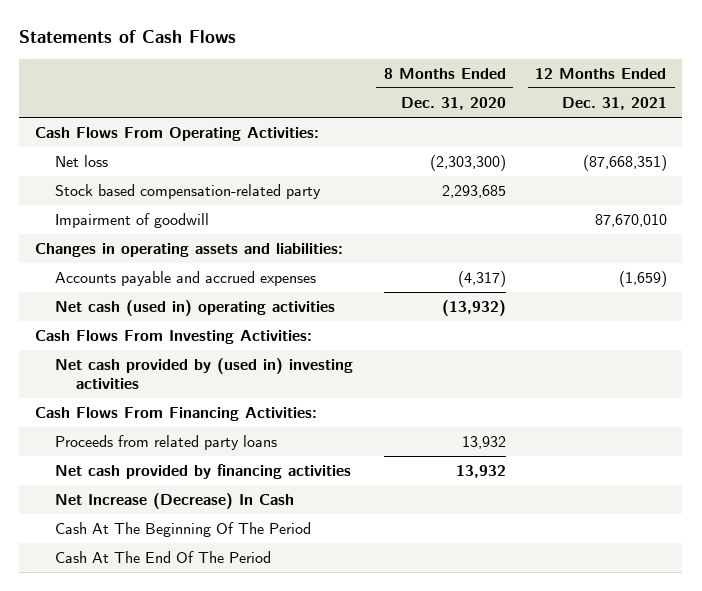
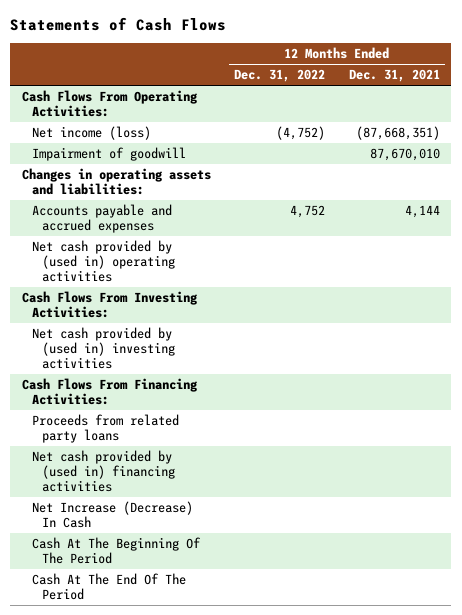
- | 8 Months Ended Dec. 31, 2020 | 12 Months Ended Dec. 31, 2021
+ | 12 Months Ended Dec. 31, 2022 | 12 Months Ended Dec. 31, 2021
- Net loss | (2,303,300) | (87,668,351)
- Stock based compensation-related party | 2,293,685 |
+ Net income (loss) | (4,752) | (87,668,351)
- Accounts payable and accrued expenses | (4,317) | (1,659)
- Net cash (used in) operating activities | (13,932) |
+ Accounts payable and accrued expenses | 4,752 | 4,144
+ Net cash provided by (used in) operating activities
- Net cash provided by financing activities | 13,932 |
+ Net cash provided by (used in) financing activities

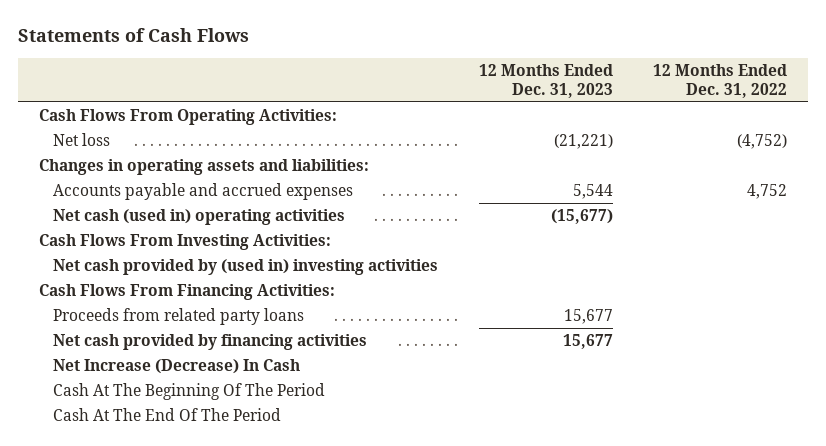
- | 12 Months Ended Dec. 31, 2022 | 12 Months Ended Dec. 31, 2021
+ | 12 Months Ended Dec. 31, 2023 | 12 Months Ended Dec. 31, 2022
- Net income (loss) | (4,752) | (87,668,351)
- Impairment of goodwill | | 87,670,010
+ Net loss | (21,221) | (4,752)
- Net cash provided by (used in) operating activities
+ Net cash (used in) operating activities | (15,677) |
- Net cash provided by (used in) financing activities
+ Net cash provided by financing activities | 15,677 |

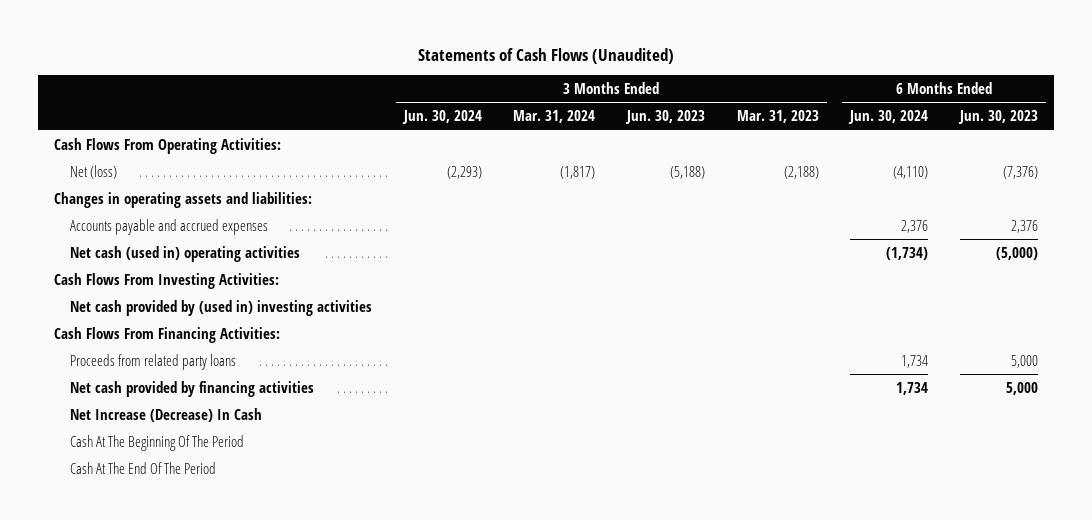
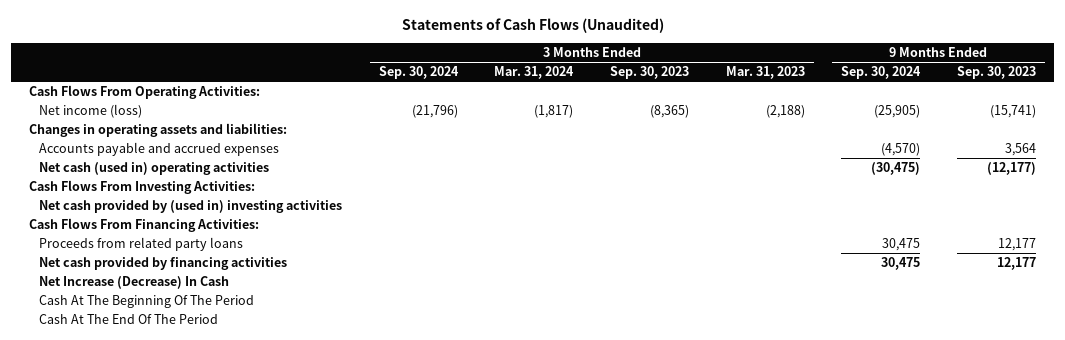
- | 3 Months Ended Jun. 30, 2024 | 3 Months Ended Mar. 31, 2024 | 3 Months Ended Jun. 30, 2023 | 3 Months Ended Mar. 31, 2023 | 6 Months Ended Jun. 30, 2024 | 6 Months Ended Jun. 30, 2023
+ | 3 Months Ended Sep. 30, 2024 | 3 Months Ended Mar. 31, 2024 | 3 Months Ended Sep. 30, 2023 | 3 Months Ended Mar. 31, 2023 | 9 Months Ended Sep. 30, 2024 | 9 Months Ended Sep. 30, 2023
- Net (loss) | (2,293) | (1,817) | (5,188) | (2,188) | (4,110) | (7,376)
+ Net income (loss) | (21,796) | (1,817) | (8,365) | (2,188) | (25,905) | (15,741)

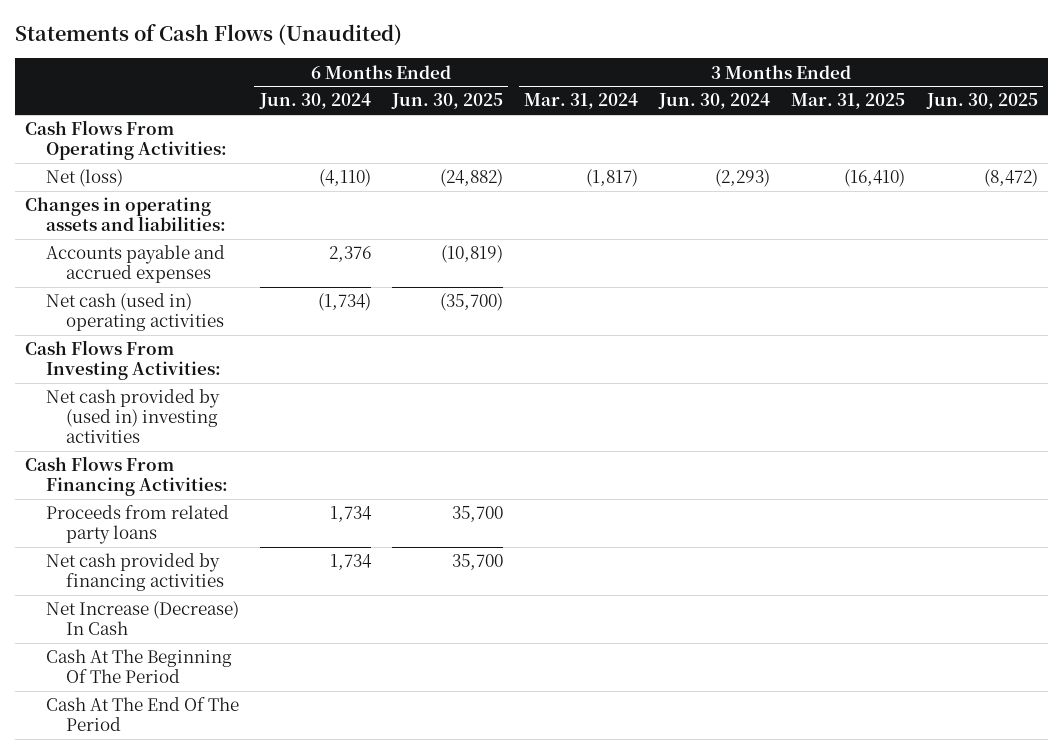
- | 3 Months Ended Sep. 30, 2024 | 3 Months Ended Mar. 31, 2024 | 3 Months Ended Sep. 30, 2023 | 3 Months Ended Mar. 31, 2023 | 9 Months Ended Sep. 30, 2024 | 9 Months Ended Sep. 30, 2023
+ | 6 Months Ended Jun. 30, 2024 | 6 Months Ended Jun. 30, 2025 | 3 Months Ended Mar. 31, 2024 | 3 Months Ended Jun. 30, 2024 | 3 Months Ended Mar. 31, 2025 | 3 Months Ended Jun. 30, 2025
- Net income (loss) | (21,796) | (1,817) | (8,365) | (2,188) | (25,905) | (15,741)
+ Net (loss) | (4,110) | (24,882) | (1,817) | (2,293) | (16,410) | (8,472)

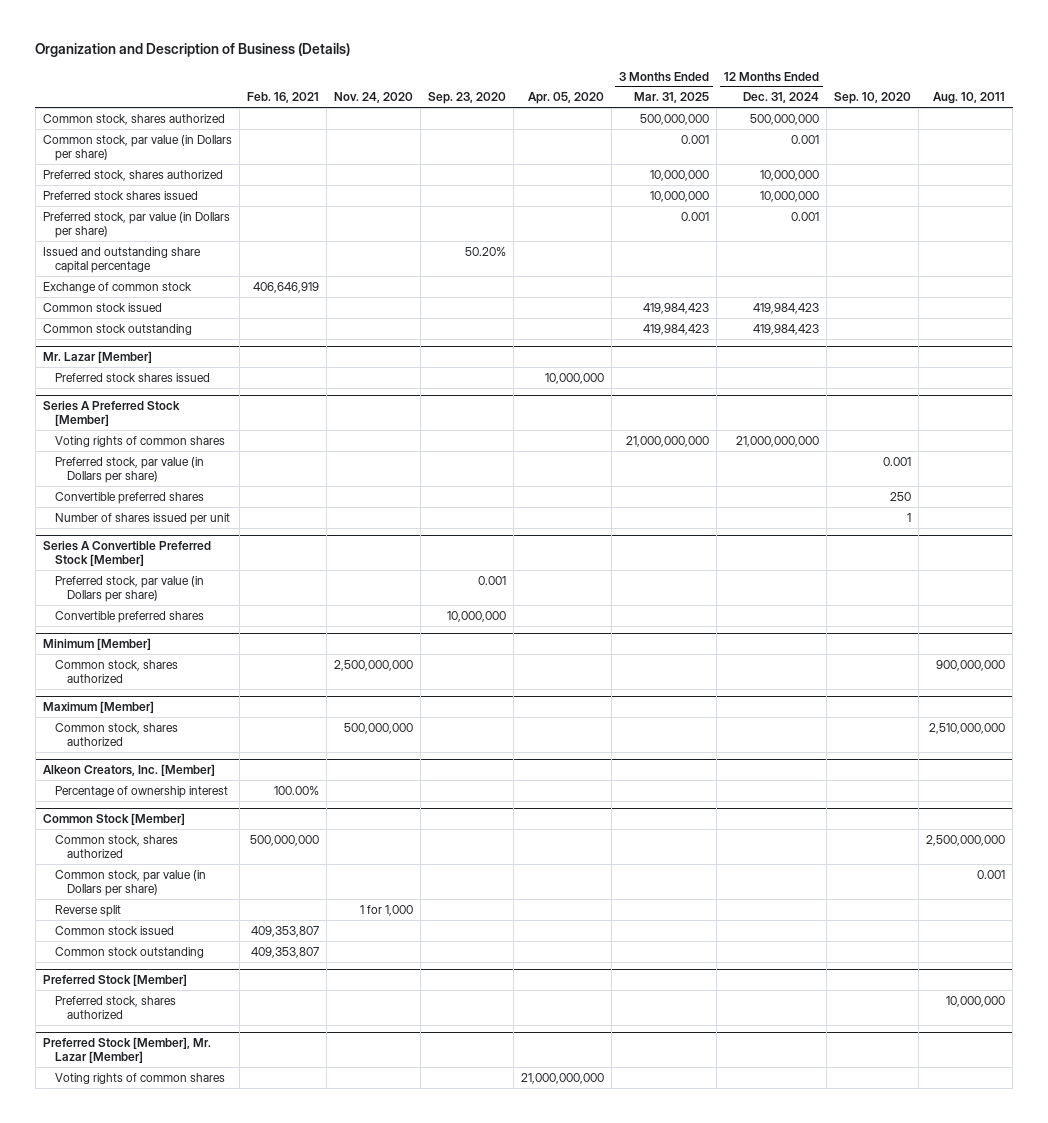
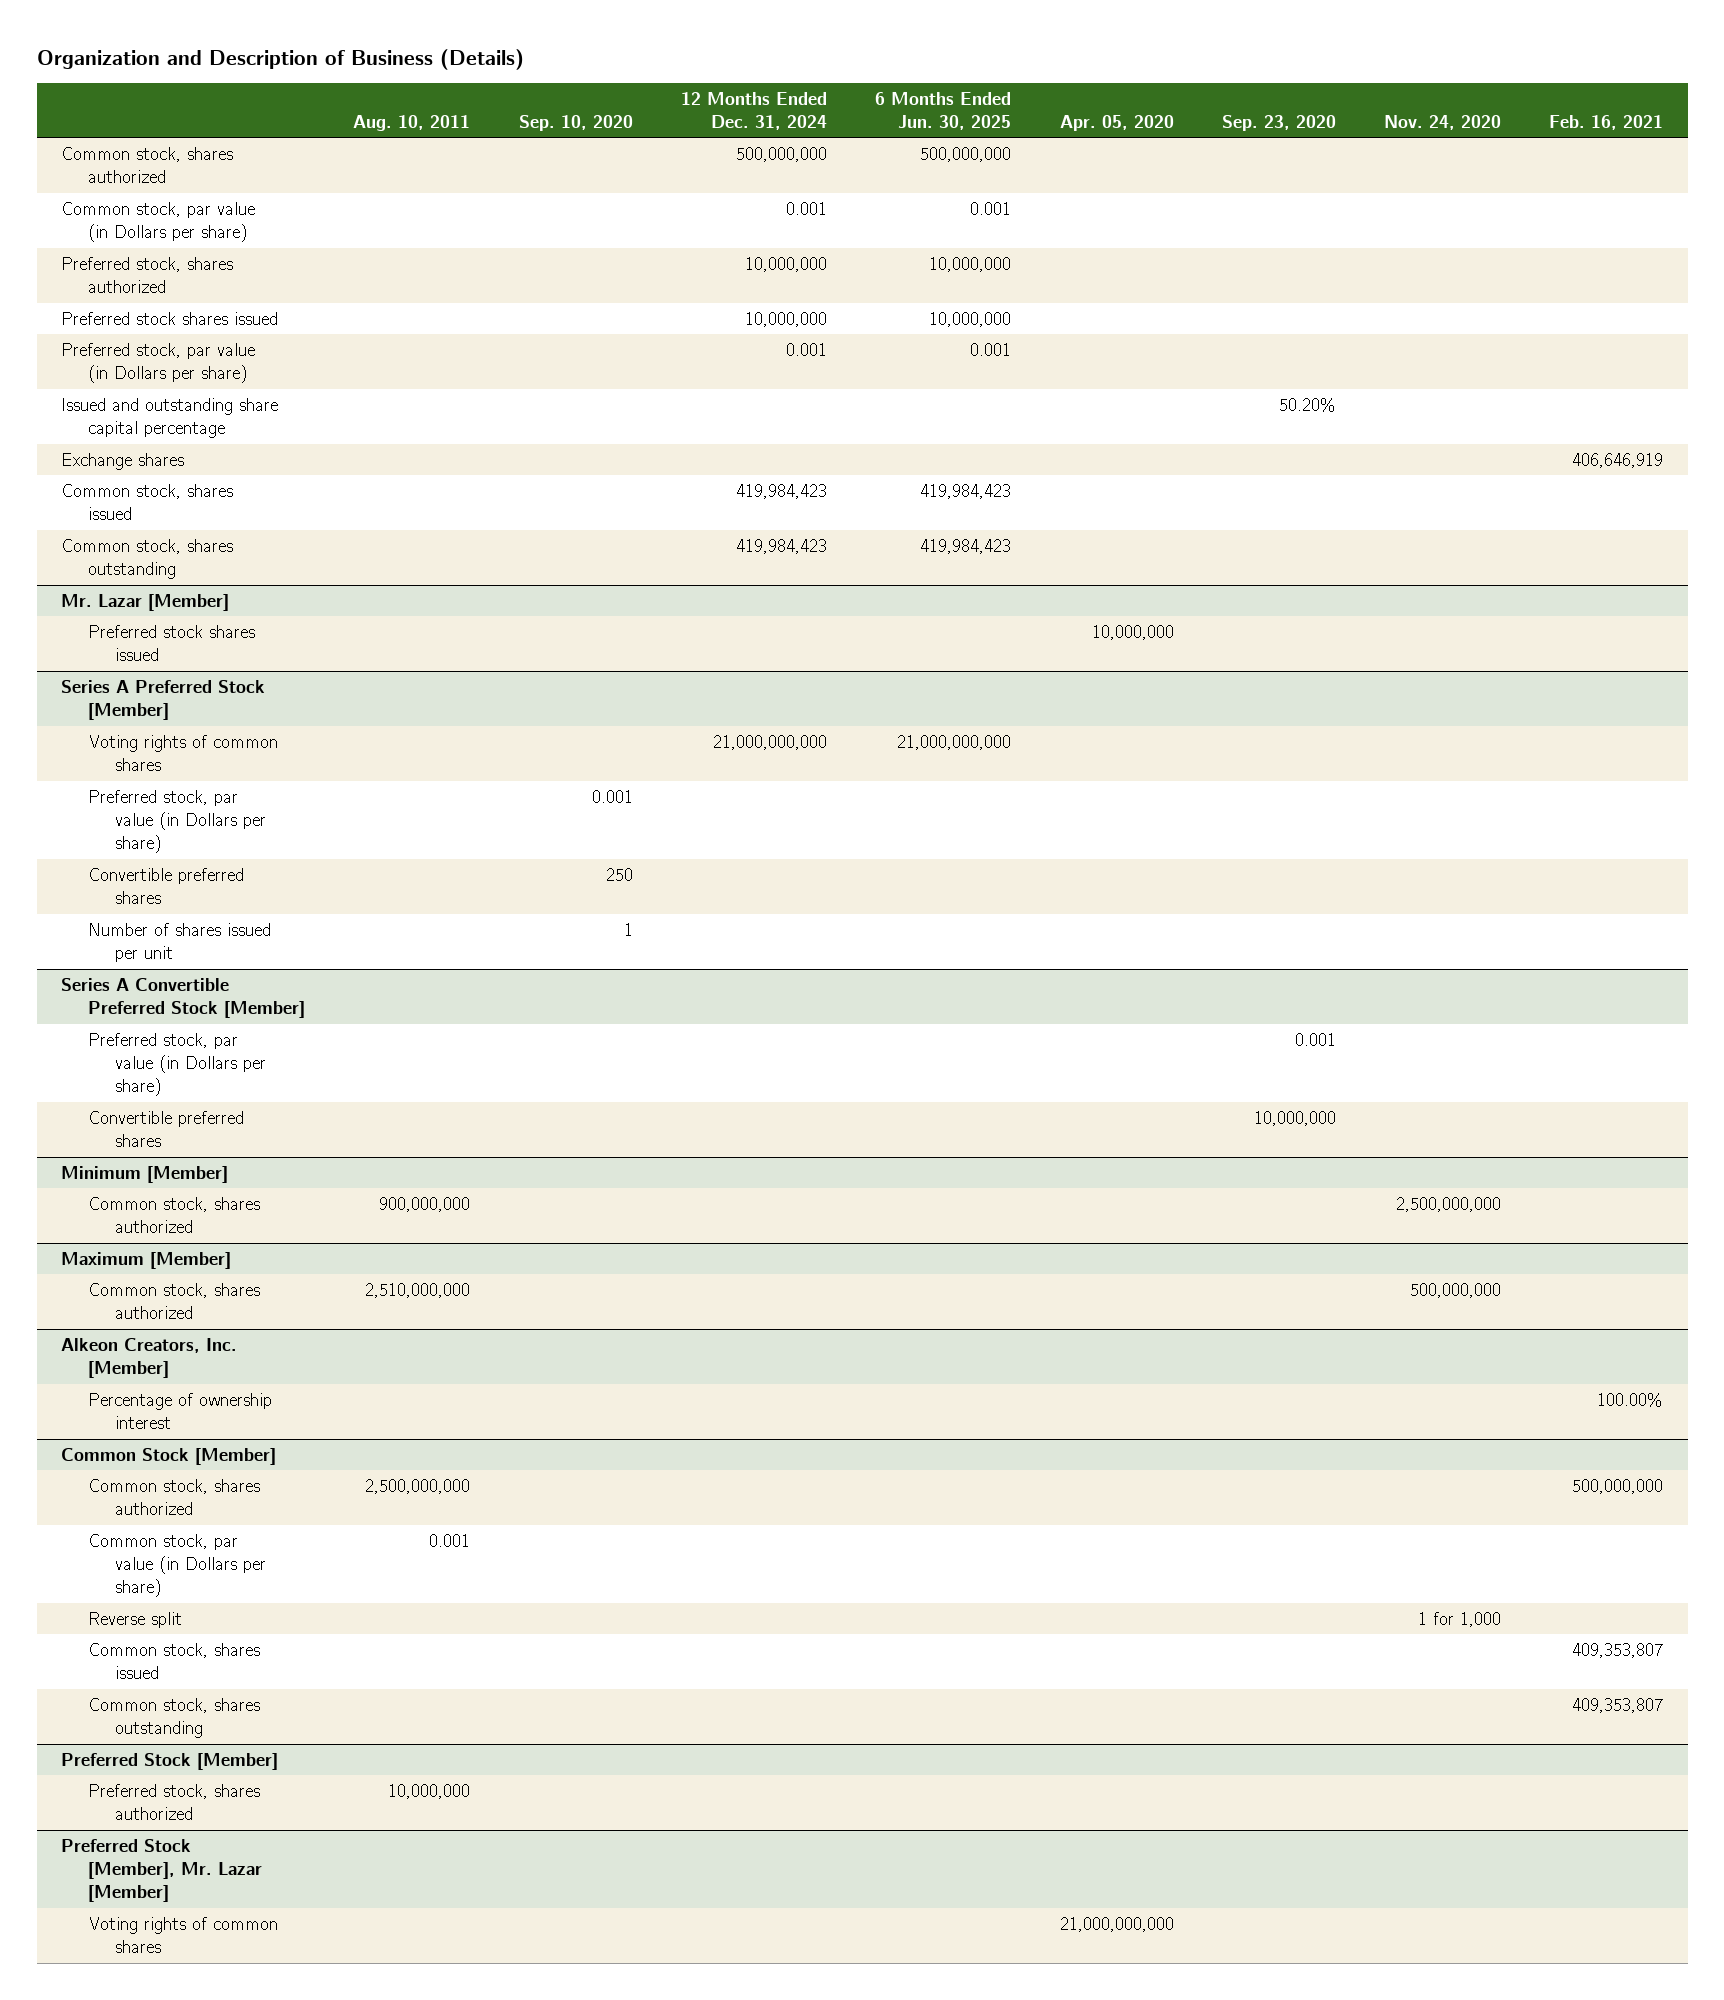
- | Feb. 16, 2021 | Nov. 24, 2020 | Sep. 23, 2020 | Apr. 05, 2020 | 3 Months Ended Mar. 31, 2025 | 12 Months Ended Dec. 31, 2024 | Sep. 10, 2020 | Aug. 10, 2011
+ | Aug. 10, 2011 | Sep. 10, 2020 | 12 Months Ended Dec. 31, 2024 | 6 Months Ended Jun. 30, 2025 | Apr. 05, 2020 | Sep. 23, 2020 | Nov. 24, 2020 | Feb. 16, 2021
- Exchange of common stock | 406,646,919 | | | | | | |
- Common stock issued | | | | | 419,984,423 | 419,984,423 | |
- Common stock outstanding | | | | | 419,984,423 | 419,984,423 | |
+ Exchange shares | | | | | | | | 406,646,919
+ Common stock, shares issued | | | 419,984,423 | 419,984,423 | | | |
+ Common stock, shares outstanding | | | 419,984,423 | 419,984,423 | | | |
@ Common Stock [Member]
- Common stock issued | 409,353,807 | | | | | | |
- Common stock outstanding | 409,353,807 | | | | | | |
+ Common stock, shares issued | | | | | | | | 409,353,807
+ Common stock, shares outstanding | | | | | | | | 409,353,807

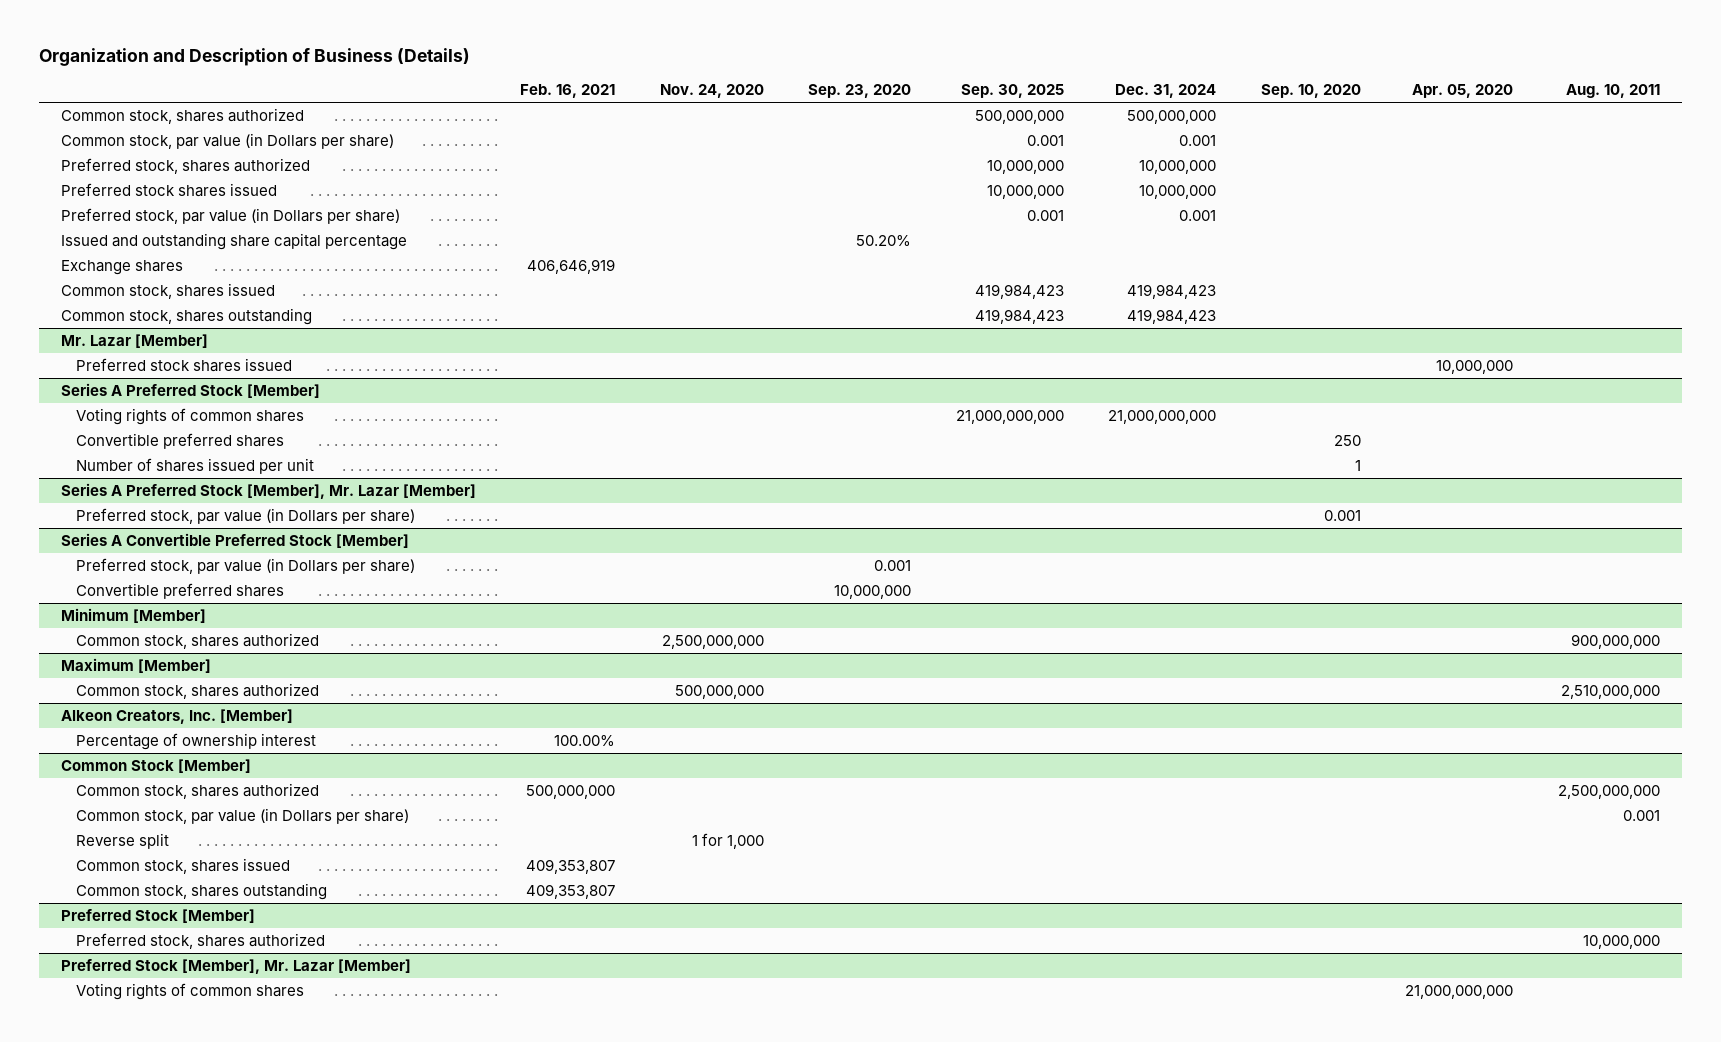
- | Aug. 10, 2011 | Sep. 10, 2020 | 12 Months Ended Dec. 31, 2024 | 6 Months Ended Jun. 30, 2025 | Apr. 05, 2020 | Sep. 23, 2020 | Nov. 24, 2020 | Feb. 16, 2021
+ | Feb. 16, 2021 | Nov. 24, 2020 | Sep. 23, 2020 | Sep. 30, 2025 | Dec. 31, 2024 | Sep. 10, 2020 | Apr. 05, 2020 | Aug. 10, 2011
@ Series A Preferred Stock [Member]
- Preferred stock, par value (in Dollars per share) | | 0.001 | | | | | |
+ Series A Preferred Stock [Member], Mr. Lazar [Member]
+ Preferred stock, par value (in Dollars per share) | | | | | | 0.001 | |

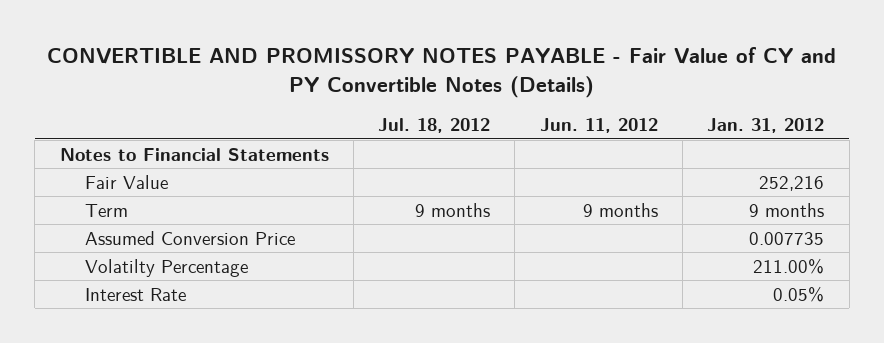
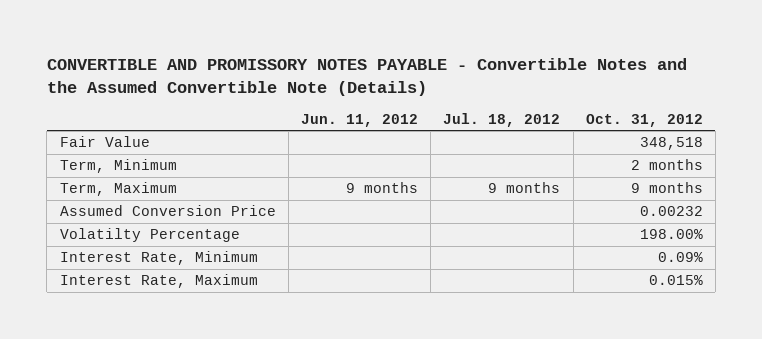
- CONVERTIBLE AND PROMISSORY NOTES PAYABLE - Fair Value of CY and PY Convertible Notes (Details)
+ CONVERTIBLE AND PROMISSORY NOTES PAYABLE - Convertible Notes and the Assumed Convertible Note (Details)
- | Jul. 18, 2012 | Jun. 11, 2012 | Jan. 31, 2012
+ | Jun. 11, 2012 | Jul. 18, 2012 | Oct. 31, 2012
- Notes to Financial Statements
- Term | 9 months | 9 months | 9 months
+ Term, Minimum | | | 2 months
+ Term, Maximum | 9 months | 9 months | 9 months
- Interest Rate | | | 0.05%
+ Interest Rate, Minimum | | | 0.09%
+ Interest Rate, Maximum | | | 0.015%

